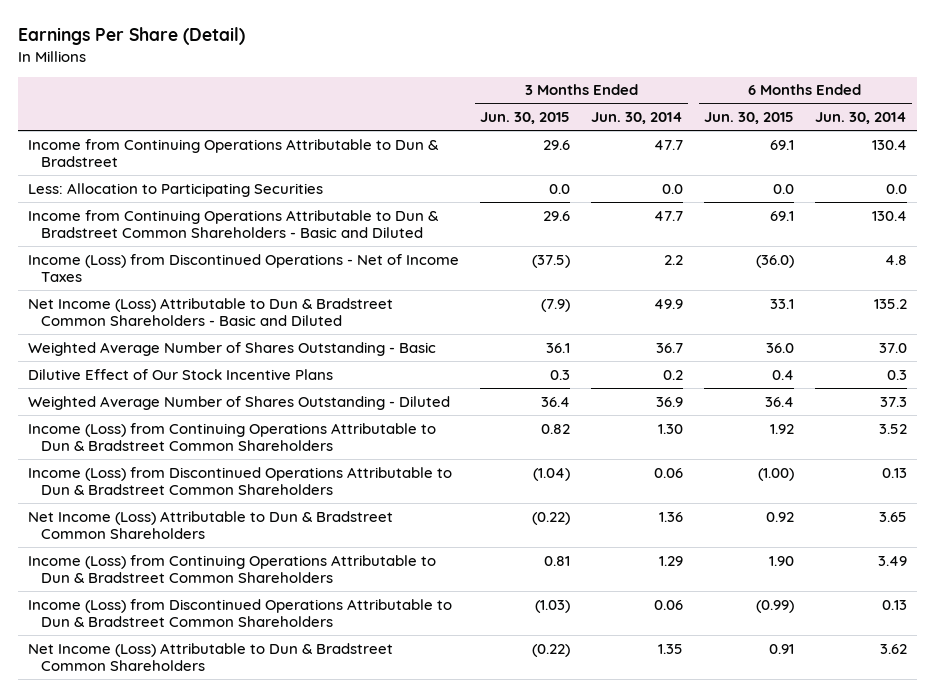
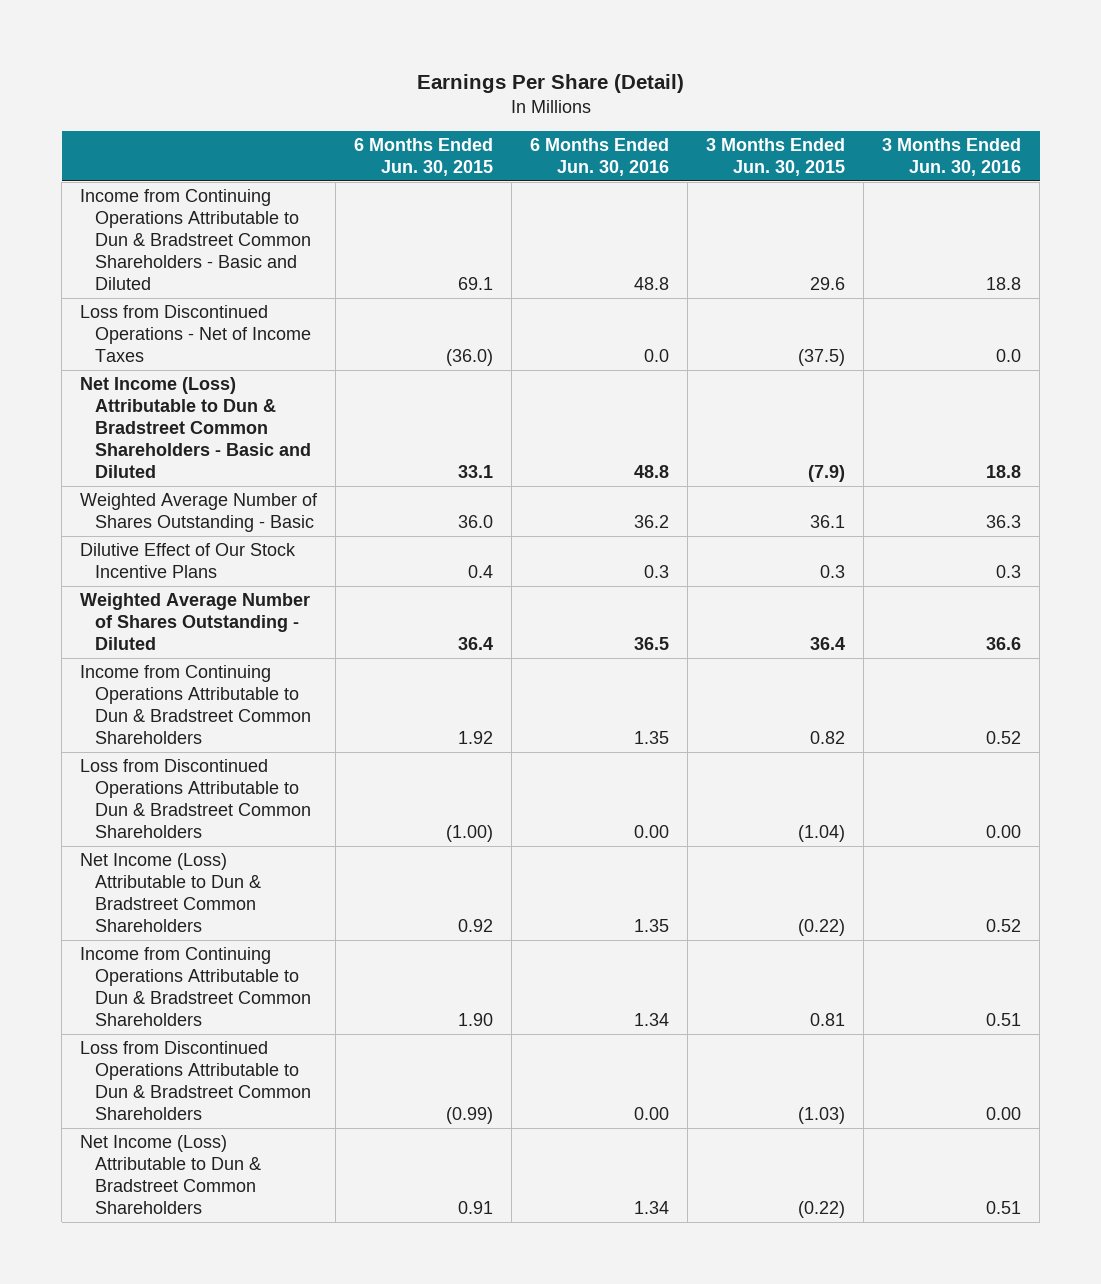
- | 3 Months Ended Jun. 30, 2015 | 3 Months Ended Jun. 30, 2014 | 6 Months Ended Jun. 30, 2015 | 6 Months Ended Jun. 30, 2014
+ | 6 Months Ended Jun. 30, 2015 | 6 Months Ended Jun. 30, 2016 | 3 Months Ended Jun. 30, 2015 | 3 Months Ended Jun. 30, 2016
- Income from Continuing Operations Attributable to Dun & Bradstreet | 29.6 | 47.7 | 69.1 | 130.4
- Less: Allocation to Participating Securities | 0.0 | 0.0 | 0.0 | 0.0
- Income (Loss) from Discontinued Operations - Net of Income Taxes | (37.5) | 2.2 | (36.0) | 4.8
+ Loss from Discontinued Operations - Net of Income Taxes | (36.0) | 0.0 | (37.5) | 0.0
- Income (Loss) from Continuing Operations Attributable to Dun & Bradstreet Common Shareholders | 0.82 | 1.30 | 1.92 | 3.52
- Income (Loss) from Discontinued Operations Attributable to Dun & Bradstreet Common Shareholders | (1.04) | 0.06 | (1.00) | 0.13
+ Income from Continuing Operations Attributable to Dun & Bradstreet Common Shareholders | 1.92 | 1.35 | 0.82 | 0.52
+ Loss from Discontinued Operations Attributable to Dun & Bradstreet Common Shareholders | (1.00) | 0.00 | (1.04) | 0.00
- Income (Loss) from Continuing Operations Attributable to Dun & Bradstreet Common Shareholders | 0.81 | 1.29 | 1.90 | 3.49
- Income (Loss) from Discontinued Operations Attributable to Dun & Bradstreet Common Shareholders | (1.03) | 0.06 | (0.99) | 0.13
+ Income from Continuing Operations Attributable to Dun & Bradstreet Common Shareholders | 1.90 | 1.34 | 0.81 | 0.51
+ Loss from Discontinued Operations Attributable to Dun & Bradstreet Common Shareholders | (0.99) | 0.00 | (1.03) | 0.00

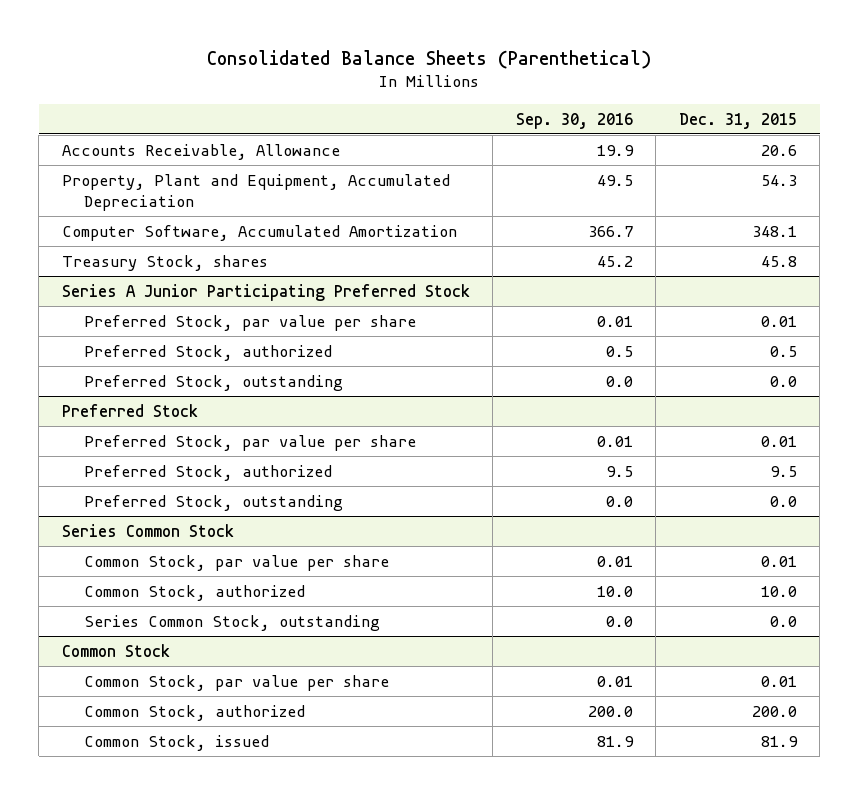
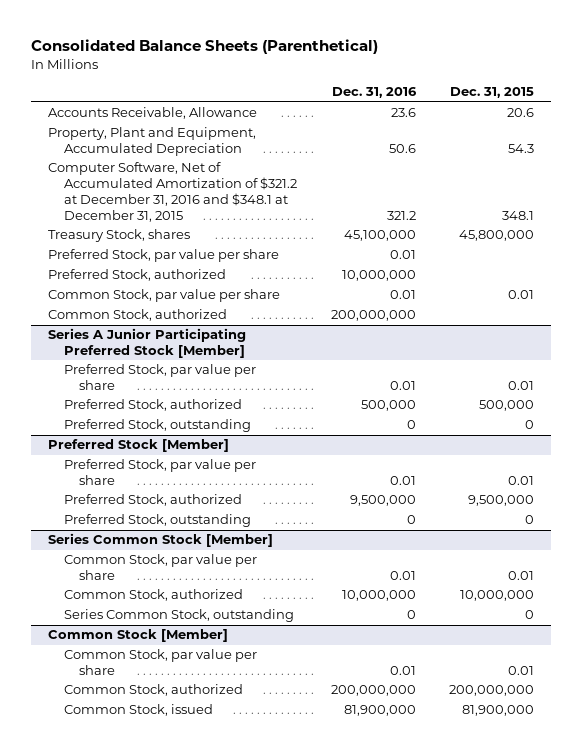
- | Sep. 30, 2016 | Dec. 31, 2015
+ | Dec. 31, 2016 | Dec. 31, 2015
- Computer Software, Accumulated Amortization | 366.7 | 348.1
- Treasury Stock, shares | 45.2 | 45.8
- Series A Junior Participating Preferred Stock
+ Computer Software, Net of Accumulated Amortization of $321.2 at December 31, 2016 and $348.1 at December 31, 2015 | 321.2 | 348.1
+ Treasury Stock, shares | 45,100,000 | 45,800,000
+ Preferred Stock, par value per share | 0.01 |
+ Preferred Stock, authorized | 10,000,000 |
+ Common Stock, par value per share | 0.01 | 0.01
+ Common Stock, authorized | 200,000,000 |
+ Series A Junior Participating Preferred Stock [Member]
- Preferred Stock, authorized | 0.5 | 0.5
- Preferred Stock, outstanding | 0.0 | 0.0
- Preferred Stock
+ Preferred Stock, authorized | 500,000 | 500,000
+ Preferred Stock, outstanding | 0 | 0
+ Preferred Stock [Member]
- Preferred Stock, authorized | 9.5 | 9.5
- Preferred Stock, outstanding | 0.0 | 0.0
- Series Common Stock
+ Preferred Stock, authorized | 9,500,000 | 9,500,000
+ Preferred Stock, outstanding | 0 | 0
+ Series Common Stock [Member]
- Common Stock, authorized | 10.0 | 10.0
- Series Common Stock, outstanding | 0.0 | 0.0
- Common Stock
+ Common Stock, authorized | 10,000,000 | 10,000,000
+ Series Common Stock, outstanding | 0 | 0
+ Common Stock [Member]
- Common Stock, authorized | 200.0 | 200.0
- Common Stock, issued | 81.9 | 81.9
+ Common Stock, authorized | 200,000,000 | 200,000,000
+ Common Stock, issued | 81,900,000 | 81,900,000

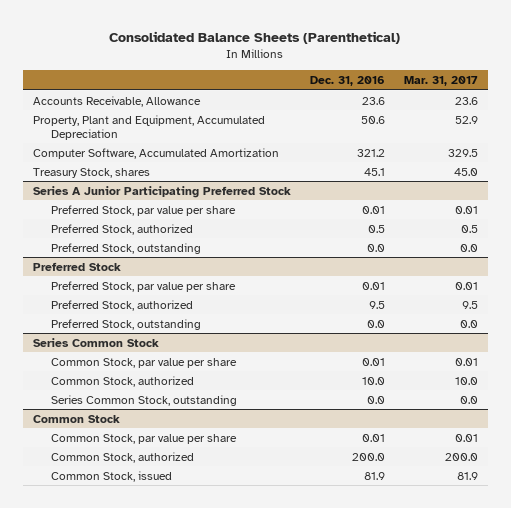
- | Dec. 31, 2016 | Dec. 31, 2015
+ | Dec. 31, 2016 | Mar. 31, 2017
- Computer Software, Net of Accumulated Amortization of $321.2 at December 31, 2016 and $348.1 at December 31, 2015 | 321.2 | 348.1
- Treasury Stock, shares | 45,100,000 | 45,800,000
- Preferred Stock, par value per share | 0.01 |
- Preferred Stock, authorized | 10,000,000 |
- Common Stock, par value per share | 0.01 | 0.01
- Common Stock, authorized | 200,000,000 |
- Series A Junior Participating Preferred Stock [Member]
+ Computer Software, Accumulated Amortization | 321.2 | 329.5
+ Treasury Stock, shares | 45.1 | 45.0
+ Series A Junior Participating Preferred Stock
- Preferred Stock, authorized | 500,000 | 500,000
- Preferred Stock, outstanding | 0 | 0
- Preferred Stock [Member]
+ Preferred Stock, authorized | 0.5 | 0.5
+ Preferred Stock, outstanding | 0.0 | 0.0
+ Preferred Stock
- Preferred Stock, authorized | 9,500,000 | 9,500,000
- Preferred Stock, outstanding | 0 | 0
- Series Common Stock [Member]
+ Preferred Stock, authorized | 9.5 | 9.5
+ Preferred Stock, outstanding | 0.0 | 0.0
+ Series Common Stock
- Common Stock, authorized | 10,000,000 | 10,000,000
- Series Common Stock, outstanding | 0 | 0
- Common Stock [Member]
+ Common Stock, authorized | 10.0 | 10.0
+ Series Common Stock, outstanding | 0.0 | 0.0
+ Common Stock
- Common Stock, authorized | 200,000,000 | 200,000,000
- Common Stock, issued | 81,900,000 | 81,900,000
+ Common Stock, authorized | 200.0 | 200.0
+ Common Stock, issued | 81.9 | 81.9

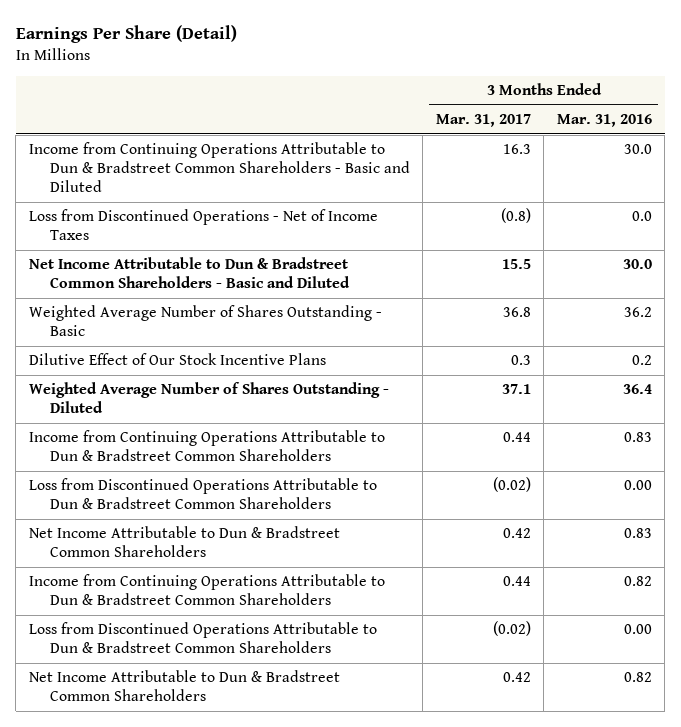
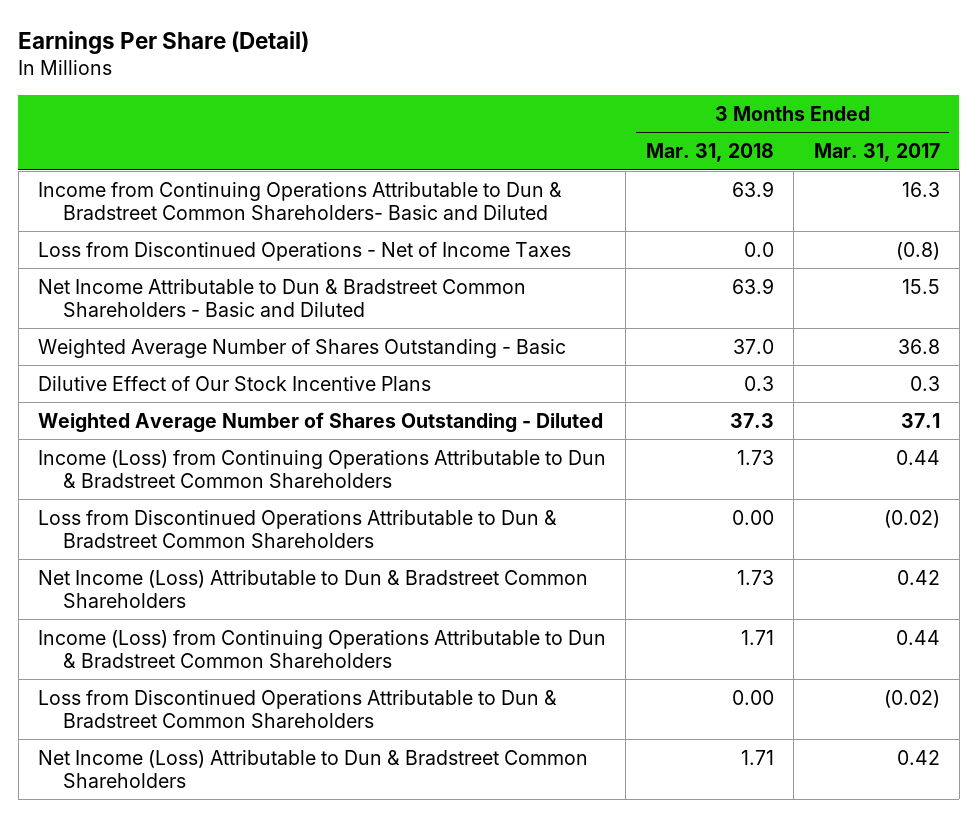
- | 3 Months Ended Mar. 31, 2017 | 3 Months Ended Mar. 31, 2016
+ | 3 Months Ended Mar. 31, 2018 | 3 Months Ended Mar. 31, 2017
- Income from Continuing Operations Attributable to Dun & Bradstreet Common Shareholders - Basic and Diluted | 16.3 | 30.0
+ Income from Continuing Operations Attributable to Dun & Bradstreet Common Shareholders- Basic and Diluted | 63.9 | 16.3
- Income from Continuing Operations Attributable to Dun & Bradstreet Common Shareholders | 0.44 | 0.83
+ Income (Loss) from Continuing Operations Attributable to Dun & Bradstreet Common Shareholders | 1.73 | 0.44
- Net Income Attributable to Dun & Bradstreet Common Shareholders | 0.42 | 0.83
- Income from Continuing Operations Attributable to Dun & Bradstreet Common Shareholders | 0.44 | 0.82
+ Net Income (Loss) Attributable to Dun & Bradstreet Common Shareholders | 1.73 | 0.42
+ Income (Loss) from Continuing Operations Attributable to Dun & Bradstreet Common Shareholders | 1.71 | 0.44
- Net Income Attributable to Dun & Bradstreet Common Shareholders | 0.42 | 0.82
+ Net Income (Loss) Attributable to Dun & Bradstreet Common Shareholders | 1.71 | 0.42

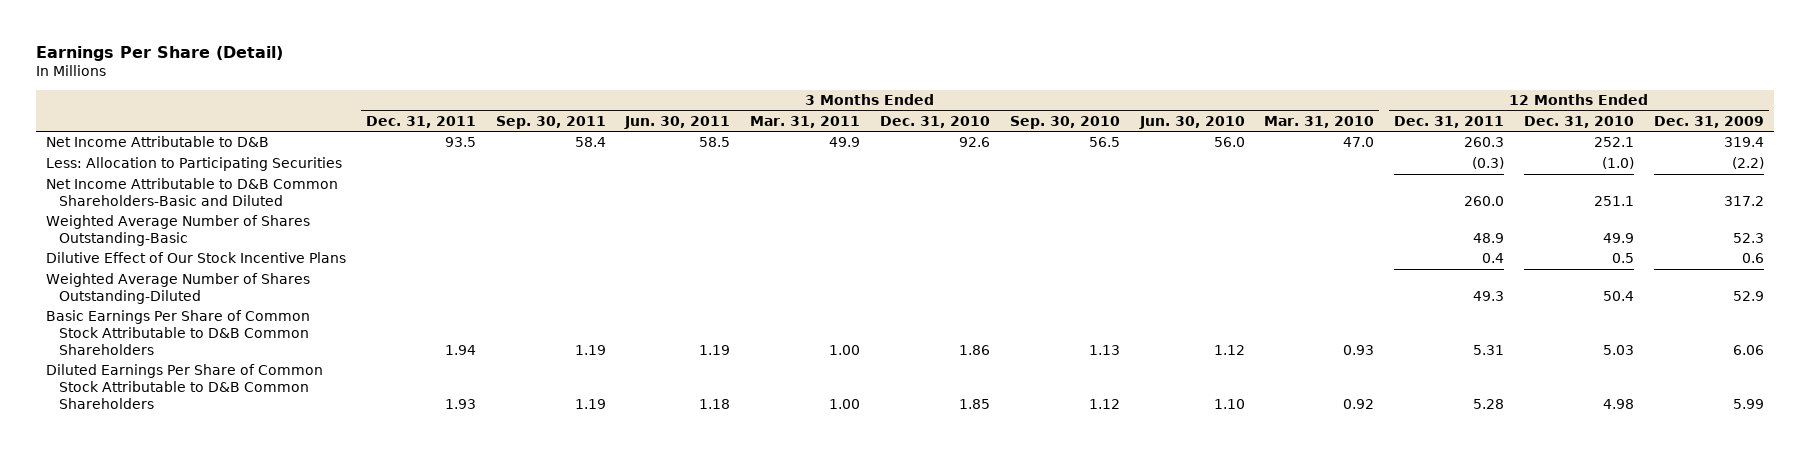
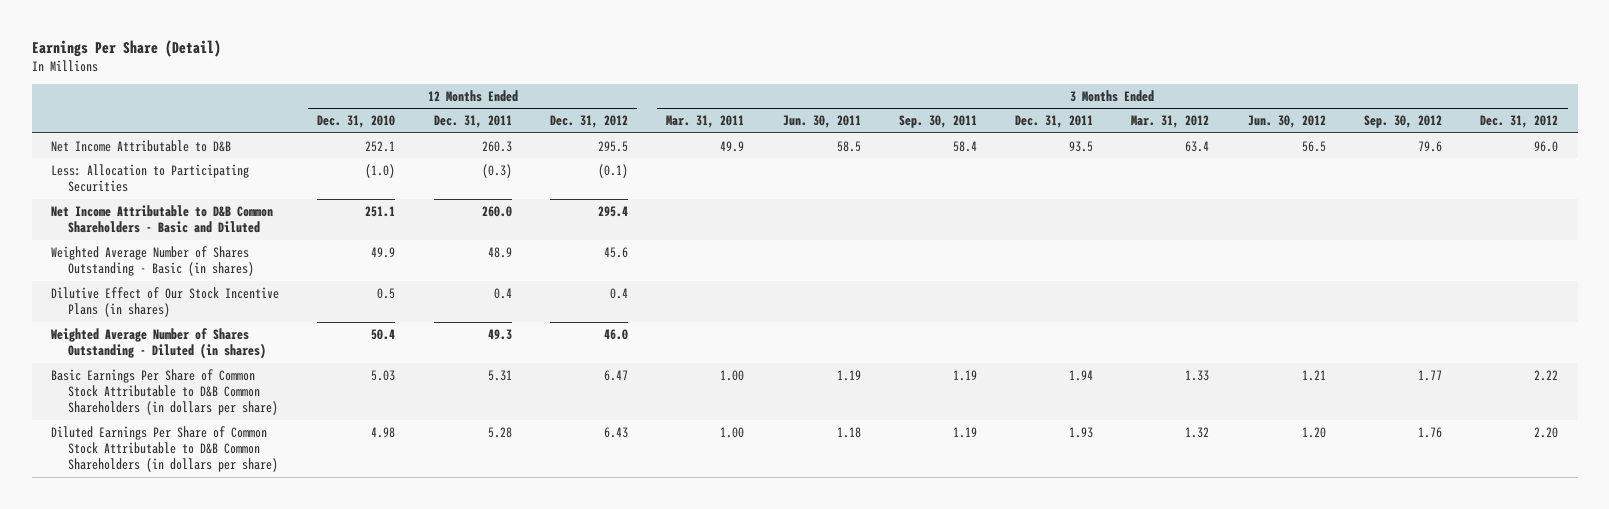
- | 3 Months Ended Dec. 31, 2011 | 3 Months Ended Sep. 30, 2011 | 3 Months Ended Jun. 30, 2011 | 3 Months Ended Mar. 31, 2011 | 3 Months Ended Dec. 31, 2010 | 3 Months Ended Sep. 30, 2010 | 3 Months Ended Jun. 30, 2010 | 3 Months Ended Mar. 31, 2010 | 12 Months Ended Dec. 31, 2011 | 12 Months Ended Dec. 31, 2010 | 12 Months Ended Dec. 31, 2009
+ | 12 Months Ended Dec. 31, 2010 | 12 Months Ended Dec. 31, 2011 | 12 Months Ended Dec. 31, 2012 | 3 Months Ended Mar. 31, 2011 | 3 Months Ended Jun. 30, 2011 | 3 Months Ended Sep. 30, 2011 | 3 Months Ended Dec. 31, 2011 | 3 Months Ended Mar. 31, 2012 | 3 Months Ended Jun. 30, 2012 | 3 Months Ended Sep. 30, 2012 | 3 Months Ended Dec. 31, 2012
- Net Income Attributable to D&B Common Shareholders-Basic and Diluted | | | | | | | | | 260.0 | 251.1 | 317.2
- Weighted Average Number of Shares Outstanding-Basic | | | | | | | | | 48.9 | 49.9 | 52.3
- Dilutive Effect of Our Stock Incentive Plans | | | | | | | | | 0.4 | 0.5 | 0.6
- Weighted Average Number of Shares Outstanding-Diluted | | | | | | | | | 49.3 | 50.4 | 52.9
- Basic Earnings Per Share of Common Stock Attributable to D&B Common Shareholders | 1.94 | 1.19 | 1.19 | 1.00 | 1.86 | 1.13 | 1.12 | 0.93 | 5.31 | 5.03 | 6.06
- Diluted Earnings Per Share of Common Stock Attributable to D&B Common Shareholders | 1.93 | 1.19 | 1.18 | 1.00 | 1.85 | 1.12 | 1.10 | 0.92 | 5.28 | 4.98 | 5.99
+ Net Income Attributable to D&B Common Shareholders - Basic and Diluted | 251.1 | 260.0 | 295.4 | | | | | | | |
+ Weighted Average Number of Shares Outstanding - Basic (in shares) | 49.9 | 48.9 | 45.6 | | | | | | | |
+ Dilutive Effect of Our Stock Incentive Plans (in shares) | 0.5 | 0.4 | 0.4 | | | | | | | |
+ Weighted Average Number of Shares Outstanding - Diluted (in shares) | 50.4 | 49.3 | 46.0 | | | | | | | |
+ Basic Earnings Per Share of Common Stock Attributable to D&B Common Shareholders (in dollars per share) | 5.03 | 5.31 | 6.47 | 1.00 | 1.19 | 1.19 | 1.94 | 1.33 | 1.21 | 1.77 | 2.22
+ Diluted Earnings Per Share of Common Stock Attributable to D&B Common Shareholders (in dollars per share) | 4.98 | 5.28 | 6.43 | 1.00 | 1.18 | 1.19 | 1.93 | 1.32 | 1.20 | 1.76 | 2.20

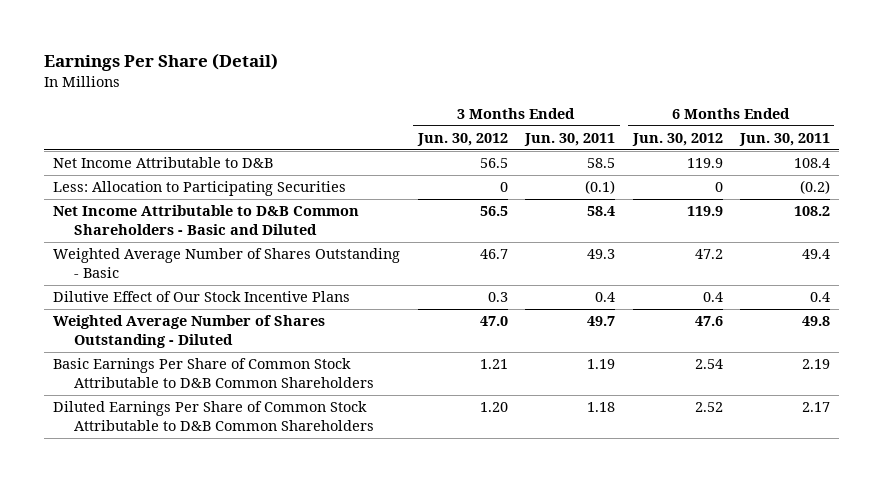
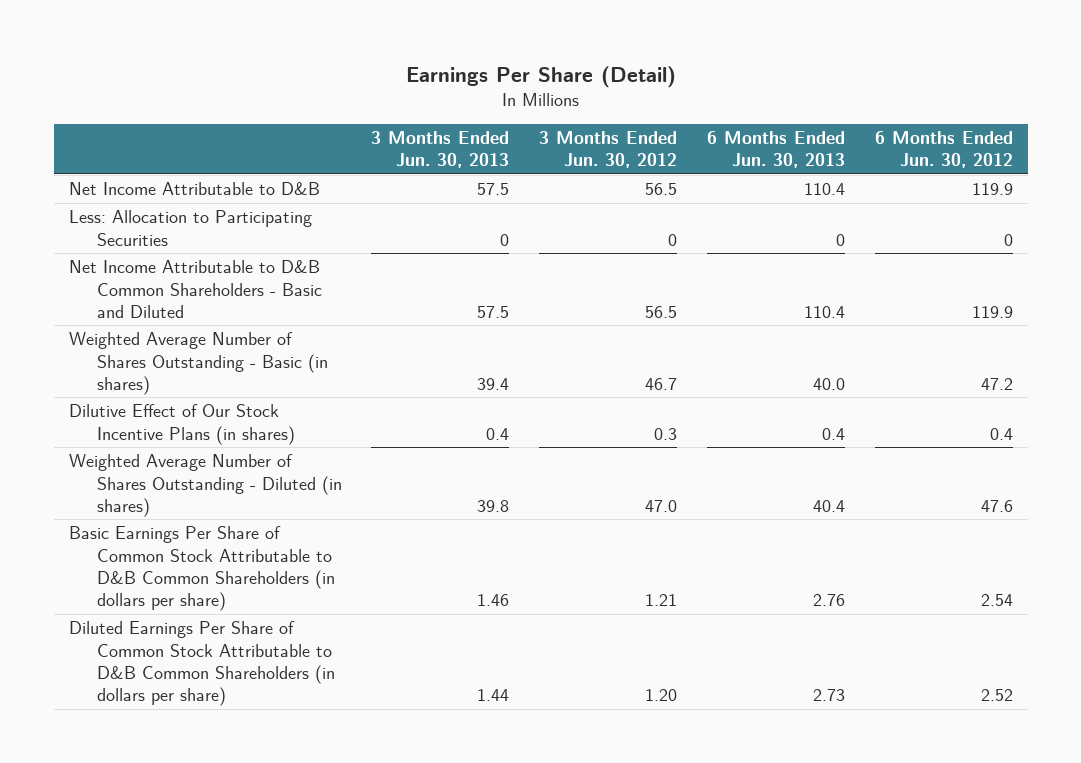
- | 3 Months Ended Jun. 30, 2012 | 3 Months Ended Jun. 30, 2011 | 6 Months Ended Jun. 30, 2012 | 6 Months Ended Jun. 30, 2011
+ | 3 Months Ended Jun. 30, 2013 | 3 Months Ended Jun. 30, 2012 | 6 Months Ended Jun. 30, 2013 | 6 Months Ended Jun. 30, 2012
- Weighted Average Number of Shares Outstanding - Basic | 46.7 | 49.3 | 47.2 | 49.4
- Dilutive Effect of Our Stock Incentive Plans | 0.3 | 0.4 | 0.4 | 0.4
- Weighted Average Number of Shares Outstanding - Diluted | 47.0 | 49.7 | 47.6 | 49.8
- Basic Earnings Per Share of Common Stock Attributable to D&B Common Shareholders | 1.21 | 1.19 | 2.54 | 2.19
- Diluted Earnings Per Share of Common Stock Attributable to D&B Common Shareholders | 1.20 | 1.18 | 2.52 | 2.17
+ Weighted Average Number of Shares Outstanding - Basic (in shares) | 39.4 | 46.7 | 40.0 | 47.2
+ Dilutive Effect of Our Stock Incentive Plans (in shares) | 0.4 | 0.3 | 0.4 | 0.4
+ Weighted Average Number of Shares Outstanding - Diluted (in shares) | 39.8 | 47.0 | 40.4 | 47.6
+ Basic Earnings Per Share of Common Stock Attributable to D&B Common Shareholders (in dollars per share) | 1.46 | 1.21 | 2.76 | 2.54
+ Diluted Earnings Per Share of Common Stock Attributable to D&B Common Shareholders (in dollars per share) | 1.44 | 1.20 | 2.73 | 2.52

